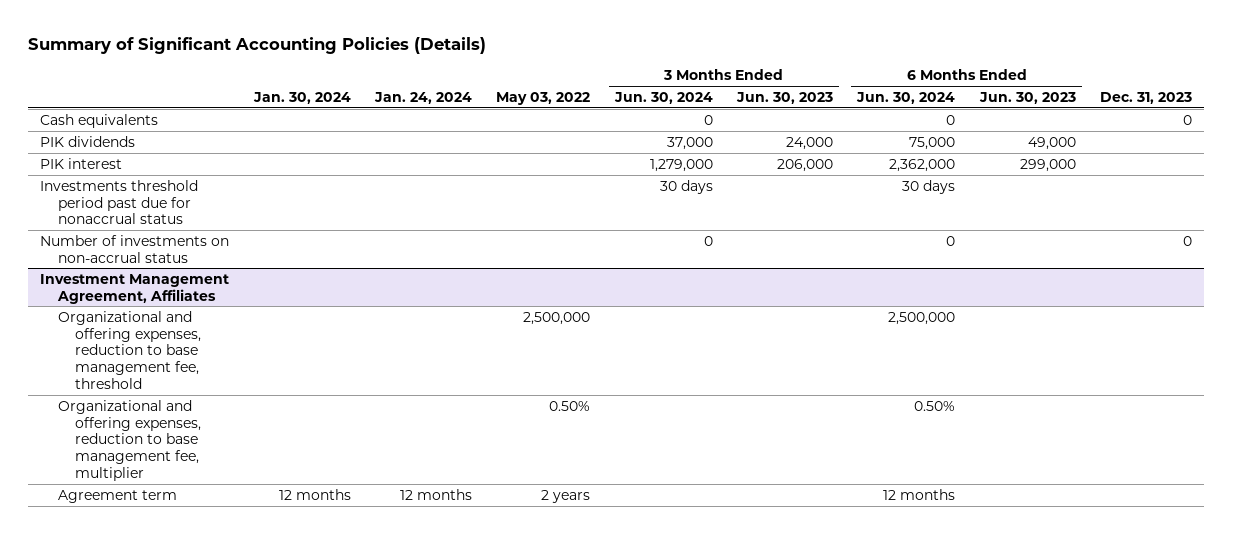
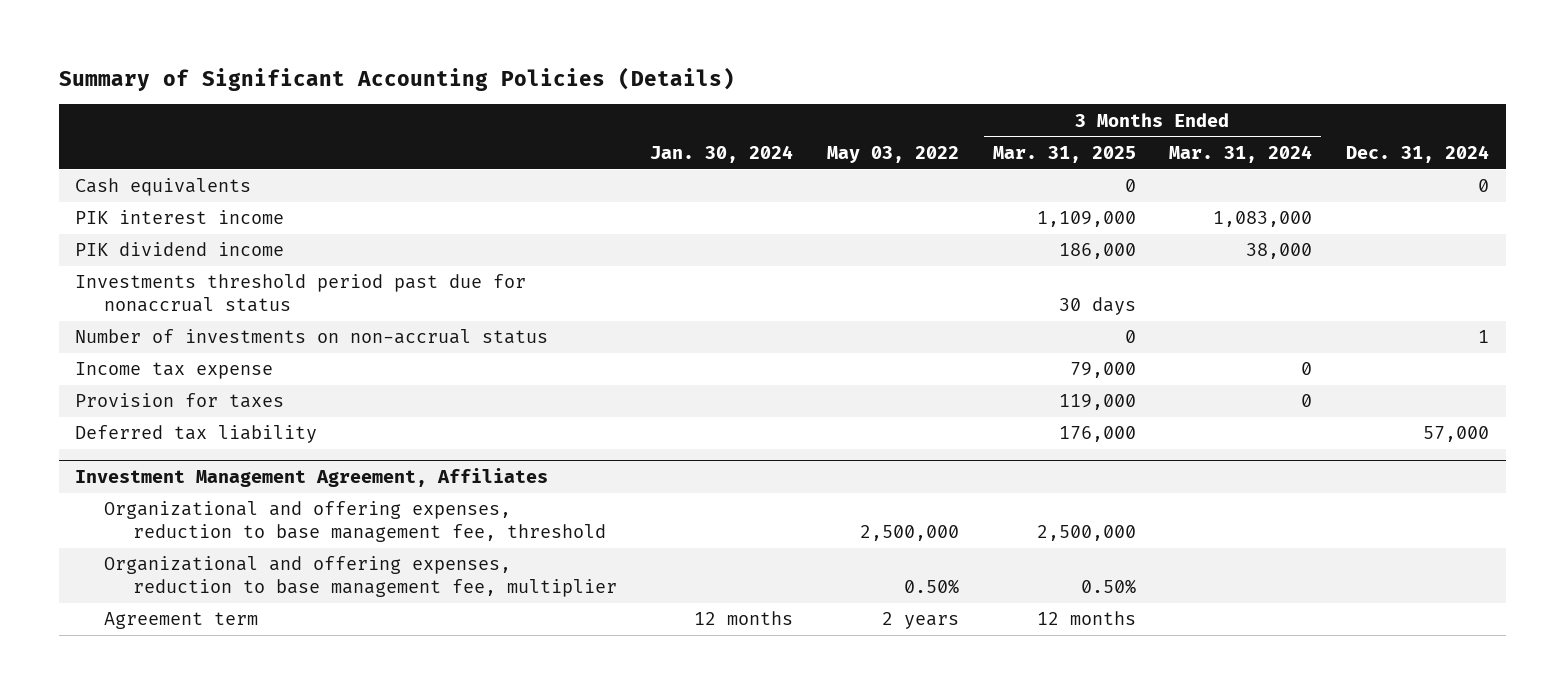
- | Jan. 30, 2024 | Jan. 24, 2024 | May 03, 2022 | 3 Months Ended Jun. 30, 2024 | 3 Months Ended Jun. 30, 2023 | 6 Months Ended Jun. 30, 2024 | 6 Months Ended Jun. 30, 2023 | Dec. 31, 2023
+ | Jan. 30, 2024 | May 03, 2022 | 3 Months Ended Mar. 31, 2025 | 3 Months Ended Mar. 31, 2024 | Dec. 31, 2024
- PIK dividends | | | | 37,000 | 24,000 | 75,000 | 49,000 |
- PIK interest | | | | 1,279,000 | 206,000 | 2,362,000 | 299,000 |
+ PIK interest income | | | 1,109,000 | 1,083,000 |
+ PIK dividend income | | | 186,000 | 38,000 |
+ Income tax expense | | | 79,000 | 0 |
+ Provision for taxes | | | 119,000 | 0 |
+ Deferred tax liability | | | 176,000 | | 57,000

